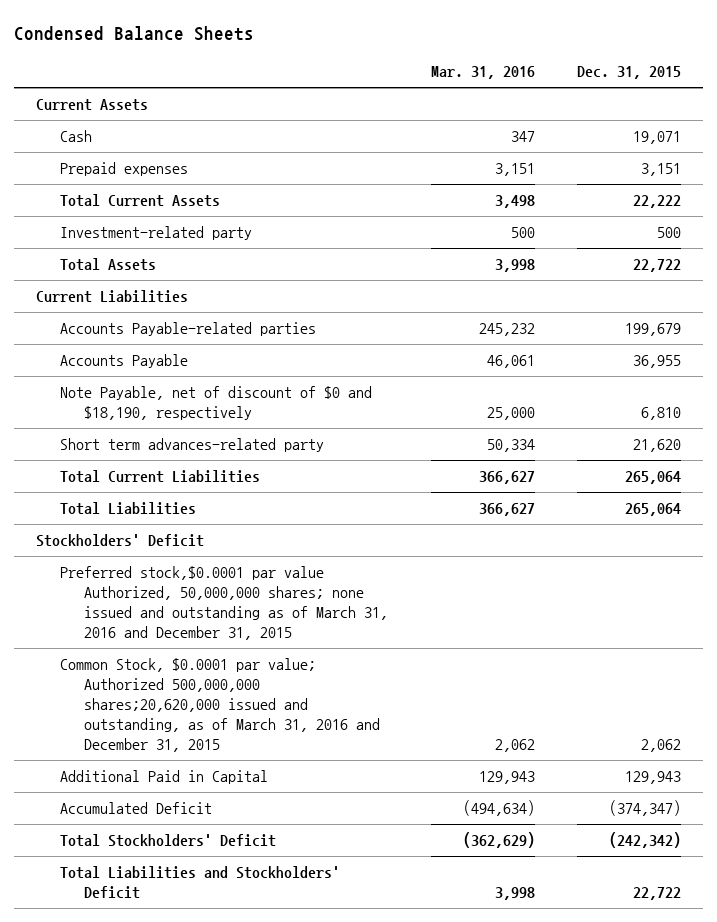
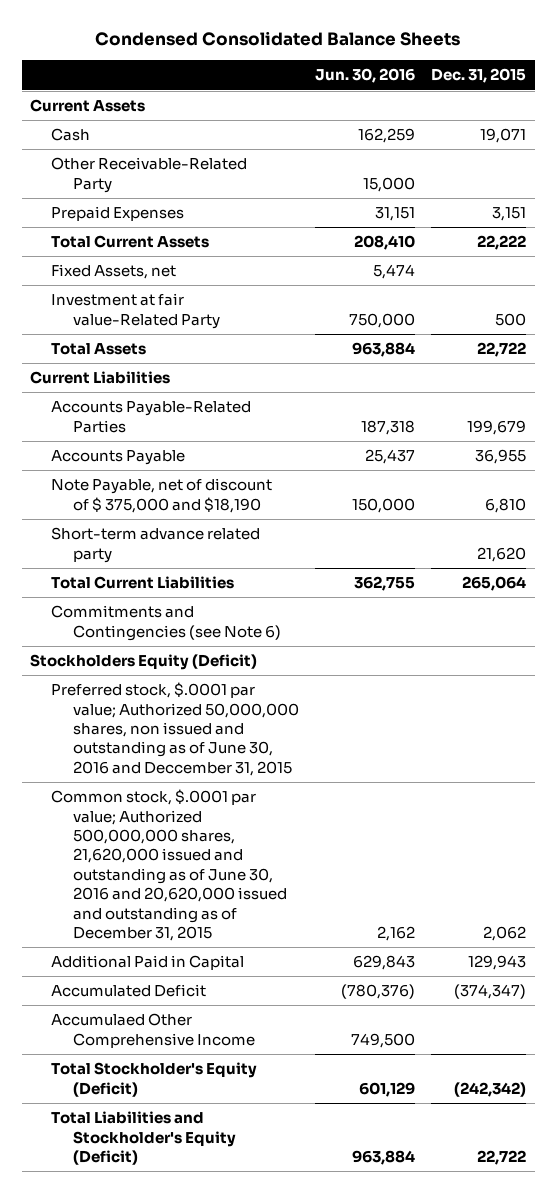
- Condensed Balance Sheets
+ Condensed Consolidated Balance Sheets
- | Mar. 31, 2016 | Dec. 31, 2015
+ | Jun. 30, 2016 | Dec. 31, 2015
- Prepaid expenses | 3,151 | 3,151
+ Other Receivable-Related Party | 15,000 |
+ Prepaid Expenses | 31,151 | 3,151
- Investment-related party | 500 | 500
+ Fixed Assets, net | 5,474 |
+ Investment at fair value-Related Party | 750,000 | 500
- Accounts Payable-related parties | 245,232 | 199,679
+ Accounts Payable-Related Parties | 187,318 | 199,679
- Note Payable, net of discount of $0 and $18,190, respectively | 25,000 | 6,810
- Short term advances-related party | 50,334 | 21,620
+ Note Payable, net of discount of $ 375,000 and $18,190 | 150,000 | 6,810
+ Short-term advance related party | | 21,620
- Total Liabilities | 366,627 | 265,064
- Stockholders' Deficit
- Preferred stock,$0.0001 par value Authorized, 50,000,000 shares; none issued and outstanding as of March 31, 2016 and December 31, 2015
- Common Stock, $0.0001 par value; Authorized 500,000,000 shares;20,620,000 issued and outstanding, as of March 31, 2016 and December 31, 2015 | 2,062 | 2,062
+ Commitments and Contingencies (see Note 6)
+ Stockholders Equity (Deficit)
+ Preferred stock, $.0001 par value; Authorized 50,000,000 shares, non issued and outstanding as of June 30, 2016 and Deccember 31, 2015
+ Common stock, $.0001 par value; Authorized 500,000,000 shares, 21,620,000 issued and outstanding as of June 30, 2016 and 20,620,000 issued and outstanding as of December 31, 2015 | 2,162 | 2,062
- Total Stockholders' Deficit | (362,629) | (242,342)
- Total Liabilities and Stockholders' Deficit | 3,998 | 22,722
+ Accumulaed Other Comprehensive Income | 749,500 |
+ Total Stockholder's Equity (Deficit) | 601,129 | (242,342)
+ Total Liabilities and Stockholder's Equity (Deficit) | 963,884 | 22,722

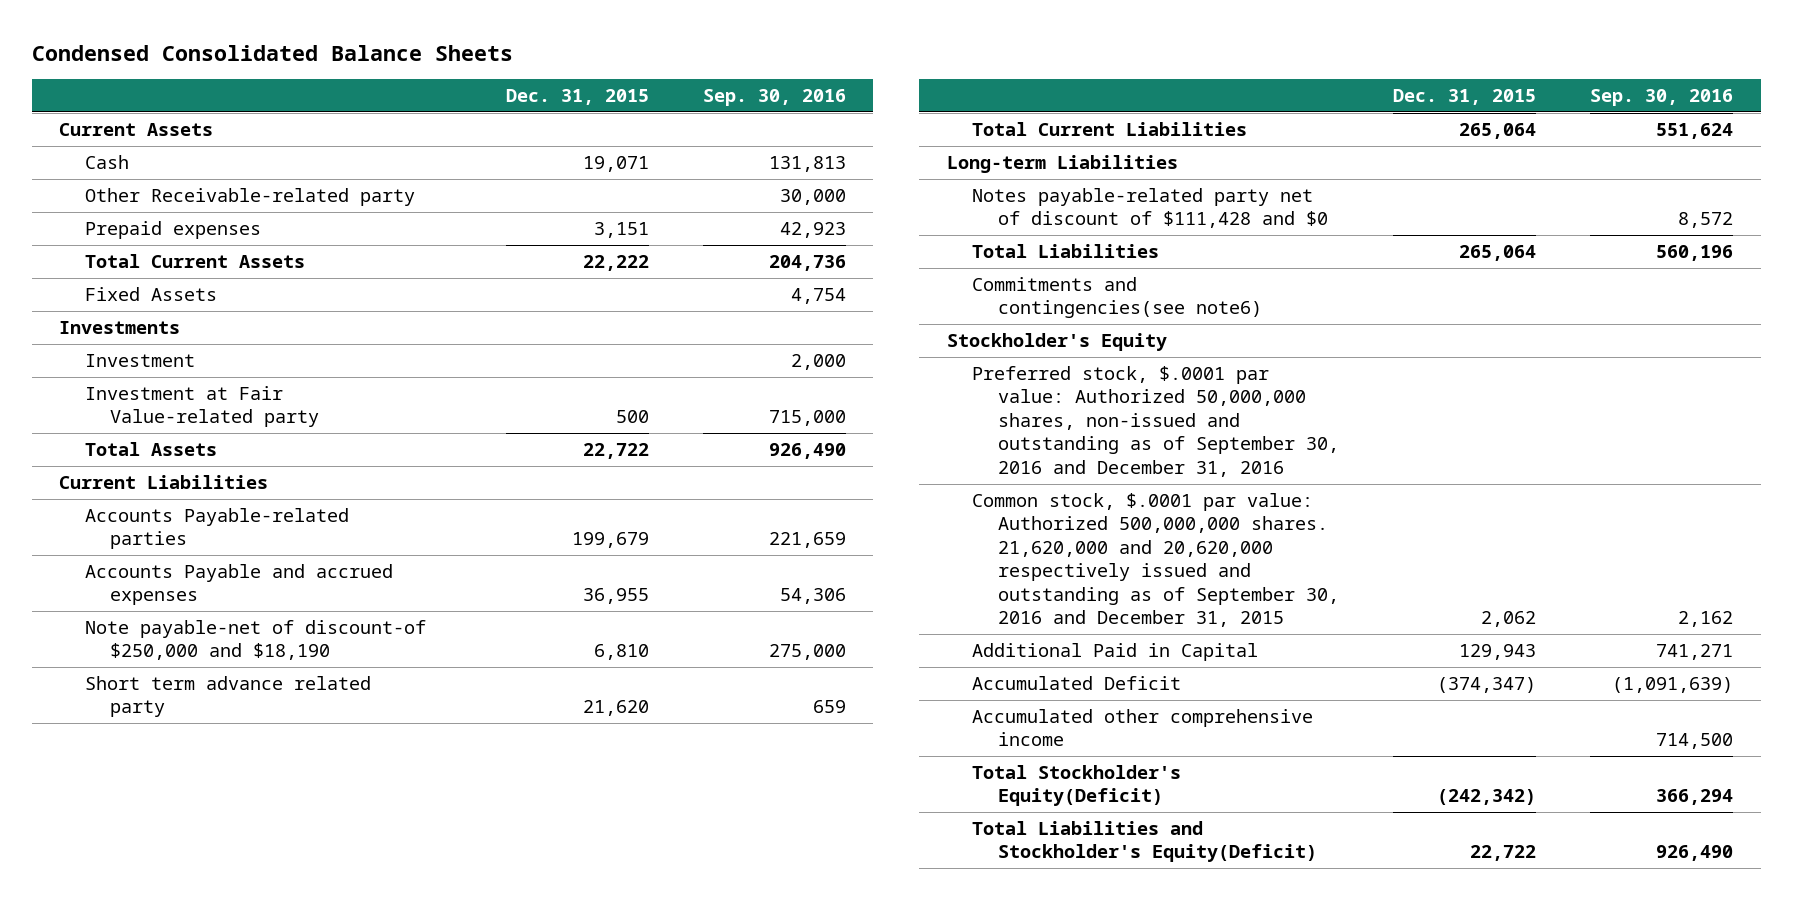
- | Jun. 30, 2016 | Dec. 31, 2015
+ | Dec. 31, 2015 | Sep. 30, 2016
- Other Receivable-Related Party | 15,000 |
- Prepaid Expenses | 31,151 | 3,151
+ Other Receivable-related party | | 30,000
+ Prepaid expenses | 3,151 | 42,923
- Fixed Assets, net | 5,474 |
- Investment at fair value-Related Party | 750,000 | 500
+ Fixed Assets | | 4,754
+ Investments
+ Investment | | 2,000
+ Investment at Fair Value-related party | 500 | 715,000
- Accounts Payable-Related Parties | 187,318 | 199,679
- Accounts Payable | 25,437 | 36,955
- Note Payable, net of discount of $ 375,000 and $18,190 | 150,000 | 6,810
- Short-term advance related party | | 21,620
+ Accounts Payable-related parties | 199,679 | 221,659
+ Accounts Payable and accrued expenses | 36,955 | 54,306
+ Note payable-net of discount-of $250,000 and $18,190 | 6,810 | 275,000
+ Short term advance related party | 21,620 | 659
- Commitments and Contingencies (see Note 6)
- Stockholders Equity (Deficit)
- Preferred stock, $.0001 par value; Authorized 50,000,000 shares, non issued and outstanding as of June 30, 2016 and Deccember 31, 2015
- Common stock, $.0001 par value; Authorized 500,000,000 shares, 21,620,000 issued and outstanding as of June 30, 2016 and 20,620,000 issued and outstanding as of December 31, 2015 | 2,162 | 2,062
+ Long-term Liabilities
+ Notes payable-related party net of discount of $111,428 and $0 | | 8,572
+ Total Liabilities | 265,064 | 560,196
+ Commitments and contingencies(see note6)
+ Stockholder's Equity
+ Preferred stock, $.0001 par value: Authorized 50,000,000 shares, non-issued and outstanding as of September 30, 2016 and December 31, 2016
+ Common stock, $.0001 par value: Authorized 500,000,000 shares. 21,620,000 and 20,620,000 respectively issued and outstanding as of September 30, 2016 and December 31, 2015 | 2,062 | 2,162
- Accumulaed Other Comprehensive Income | 749,500 |
- Total Stockholder's Equity (Deficit) | 601,129 | (242,342)
- Total Liabilities and Stockholder's Equity (Deficit) | 963,884 | 22,722
+ Accumulated other comprehensive income | | 714,500
+ Total Stockholder's Equity(Deficit) | (242,342) | 366,294
+ Total Liabilities and Stockholder's Equity(Deficit) | 22,722 | 926,490

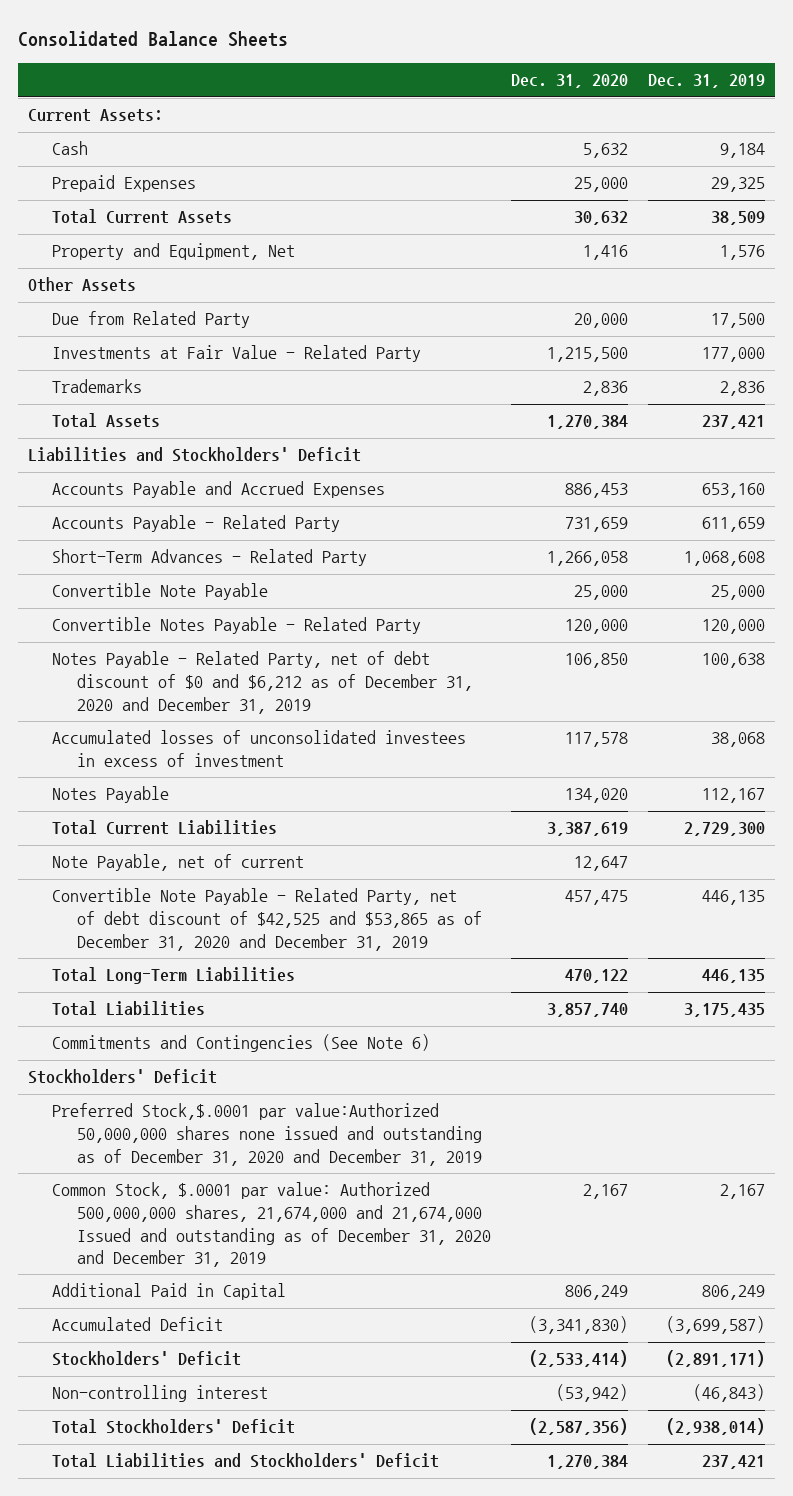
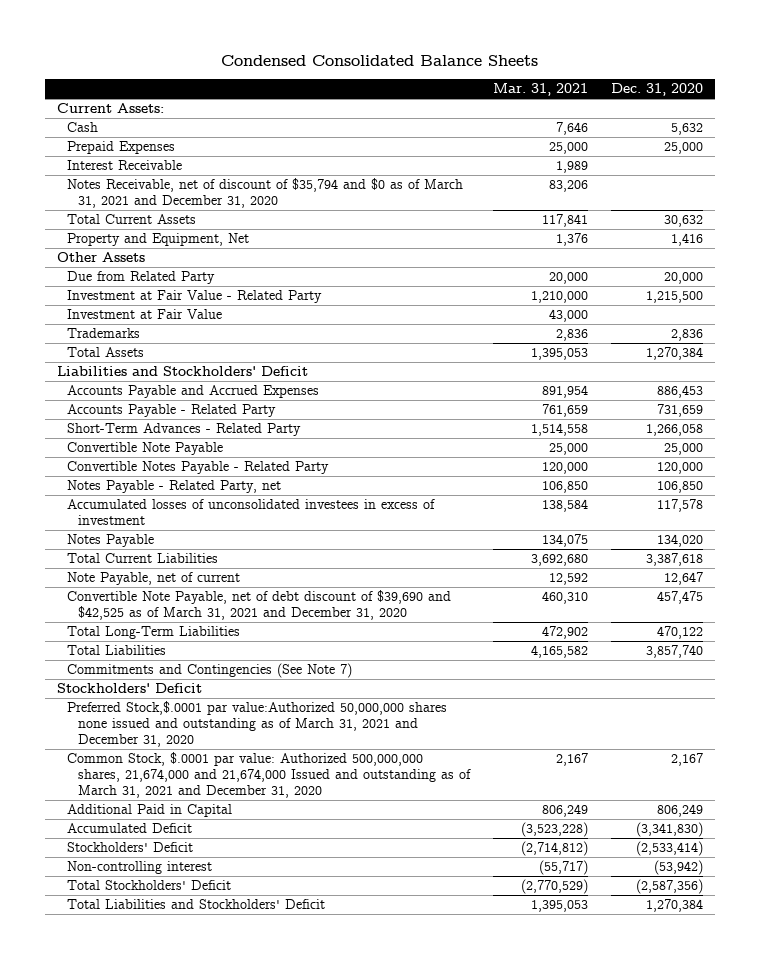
- Consolidated Balance Sheets
+ Condensed Consolidated Balance Sheets
- | Dec. 31, 2020 | Dec. 31, 2019
+ | Mar. 31, 2021 | Dec. 31, 2020
+ Interest Receivable | 1,989 |
+ Notes Receivable, net of discount of $35,794 and $0 as of March 31, 2021 and December 31, 2020 | 83,206 |
- Investments at Fair Value - Related Party | 1,215,500 | 177,000
+ Investment at Fair Value - Related Party | 1,210,000 | 1,215,500
+ Investment at Fair Value | 43,000 |
- Notes Payable - Related Party, net of debt discount of $0 and $6,212 as of December 31, 2020 and December 31, 2019 | 106,850 | 100,638
+ Notes Payable - Related Party, net | 106,850 | 106,850
- Total Current Liabilities | 3,387,619 | 2,729,300
+ Total Current Liabilities | 3,692,680 | 3,387,618
- Convertible Note Payable - Related Party, net of debt discount of $42,525 and $53,865 as of December 31, 2020 and December 31, 2019 | 457,475 | 446,135
+ Convertible Note Payable, net of debt discount of $39,690 and $42,525 as of March 31, 2021 and December 31, 2020 | 460,310 | 457,475
- Commitments and Contingencies (See Note 6)
+ Commitments and Contingencies (See Note 7)
- Preferred Stock,$.0001 par value:Authorized 50,000,000 shares none issued and outstanding as of December 31, 2020 and December 31, 2019
- Common Stock, $.0001 par value: Authorized 500,000,000 shares, 21,674,000 and 21,674,000 Issued and outstanding as of December 31, 2020 and December 31, 2019 | 2,167 | 2,167
+ Preferred Stock,$.0001 par value:Authorized 50,000,000 shares none issued and outstanding as of March 31, 2021 and December 31, 2020
+ Common Stock, $.0001 par value: Authorized 500,000,000 shares, 21,674,000 and 21,674,000 Issued and outstanding as of March 31, 2021 and December 31, 2020 | 2,167 | 2,167

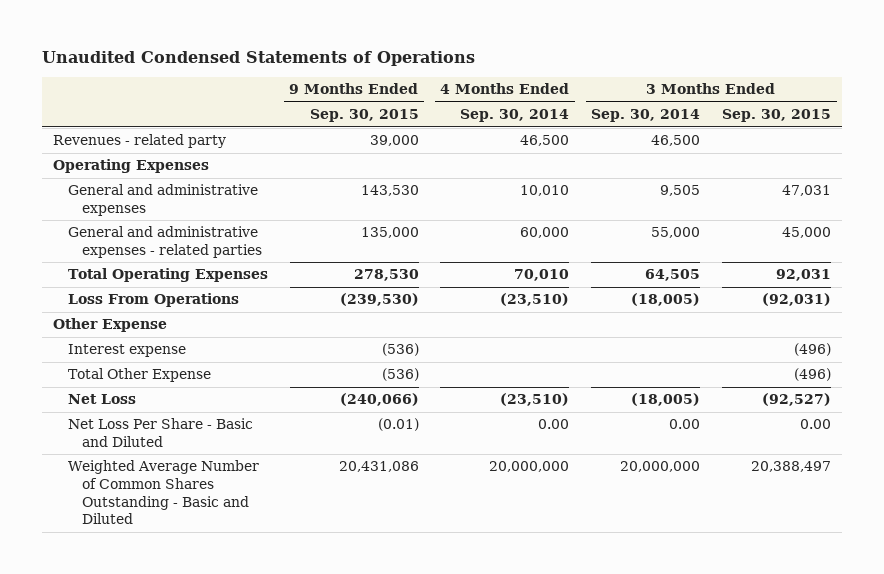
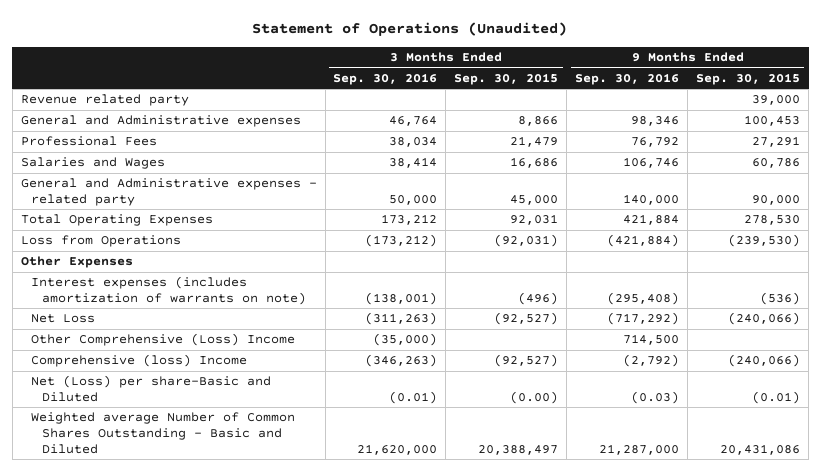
- Unaudited Condensed Statements of Operations
+ Statement of Operations (Unaudited)
- | 9 Months Ended Sep. 30, 2015 | 4 Months Ended Sep. 30, 2014 | 3 Months Ended Sep. 30, 2014 | 3 Months Ended Sep. 30, 2015
+ | 3 Months Ended Sep. 30, 2016 | 3 Months Ended Sep. 30, 2015 | 9 Months Ended Sep. 30, 2016 | 9 Months Ended Sep. 30, 2015
- Revenues - related party | 39,000 | 46,500 | 46,500 |
- Operating Expenses
- General and administrative expenses | 143,530 | 10,010 | 9,505 | 47,031
- General and administrative expenses - related parties | 135,000 | 60,000 | 55,000 | 45,000
+ Revenue related party | | | | 39,000
+ General and Administrative expenses | 46,764 | 8,866 | 98,346 | 100,453
+ Professional Fees | 38,034 | 21,479 | 76,792 | 27,291
+ Salaries and Wages | 38,414 | 16,686 | 106,746 | 60,786
+ General and Administrative expenses - related party | 50,000 | 45,000 | 140,000 | 90,000
- Loss From Operations | (239,530) | (23,510) | (18,005) | (92,031)
- Other Expense
- Interest expense | (536) | | | (496)
- Total Other Expense | (536) | | | (496)
+ Loss from Operations | (173,212) | (92,031) | (421,884) | (239,530)
+ Other Expenses
+ Interest expenses (includes amortization of warrants on note) | (138,001) | (496) | (295,408) | (536)
- Net Loss Per Share - Basic and Diluted | (0.01) | 0.00 | 0.00 | 0.00
- Weighted Average Number of Common Shares Outstanding - Basic and Diluted | 20,431,086 | 20,000,000 | 20,000,000 | 20,388,497
+ Other Comprehensive (Loss) Income | (35,000) | | 714,500 |
+ Comprehensive (loss) Income | (346,263) | (92,527) | (2,792) | (240,066)
+ Net (Loss) per share-Basic and Diluted | (0.01) | (0.00) | (0.03) | (0.01)
+ Weighted average Number of Common Shares Outstanding - Basic and Diluted | 21,620,000 | 20,388,497 | 21,287,000 | 20,431,086

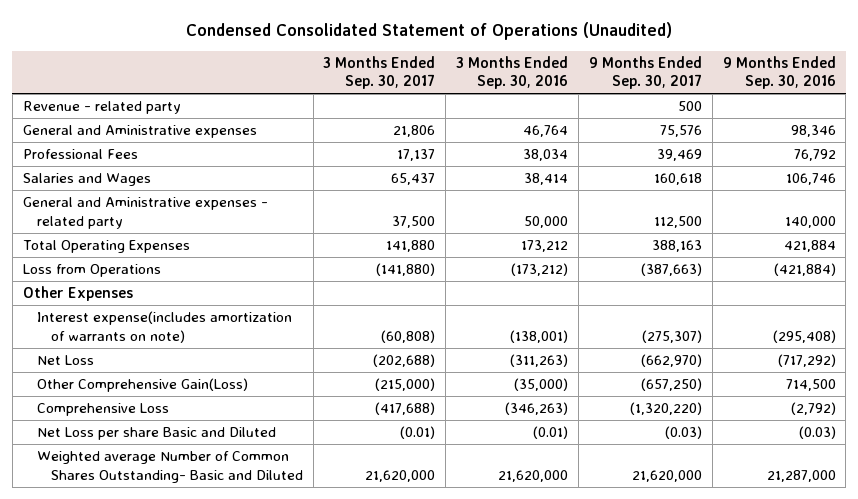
- Statement of Operations (Unaudited)
+ Condensed Consolidated Statement of Operations (Unaudited)
- | 3 Months Ended Sep. 30, 2016 | 3 Months Ended Sep. 30, 2015 | 9 Months Ended Sep. 30, 2016 | 9 Months Ended Sep. 30, 2015
+ | 3 Months Ended Sep. 30, 2017 | 3 Months Ended Sep. 30, 2016 | 9 Months Ended Sep. 30, 2017 | 9 Months Ended Sep. 30, 2016
- Revenue related party | | | | 39,000
- General and Administrative expenses | 46,764 | 8,866 | 98,346 | 100,453
+ Revenue - related party | | | 500 |
+ General and Aministrative expenses | 21,806 | 46,764 | 75,576 | 98,346
- General and Administrative expenses - related party | 50,000 | 45,000 | 140,000 | 90,000
+ General and Aministrative expenses - related party | 37,500 | 50,000 | 112,500 | 140,000
- Interest expenses (includes amortization of warrants on note) | (138,001) | (496) | (295,408) | (536)
+ Interest expense(includes amortization of warrants on note) | (60,808) | (138,001) | (275,307) | (295,408)
- Other Comprehensive (Loss) Income | (35,000) | | 714,500 |
- Comprehensive (loss) Income | (346,263) | (92,527) | (2,792) | (240,066)
- Net (Loss) per share-Basic and Diluted | (0.01) | (0.00) | (0.03) | (0.01)
- Weighted average Number of Common Shares Outstanding - Basic and Diluted | 21,620,000 | 20,388,497 | 21,287,000 | 20,431,086
+ Other Comprehensive Gain(Loss) | (215,000) | (35,000) | (657,250) | 714,500
+ Comprehensive Loss | (417,688) | (346,263) | (1,320,220) | (2,792)
+ Net Loss per share Basic and Diluted | (0.01) | (0.01) | (0.03) | (0.03)
+ Weighted average Number of Common Shares Outstanding- Basic and Diluted | 21,620,000 | 21,620,000 | 21,620,000 | 21,287,000

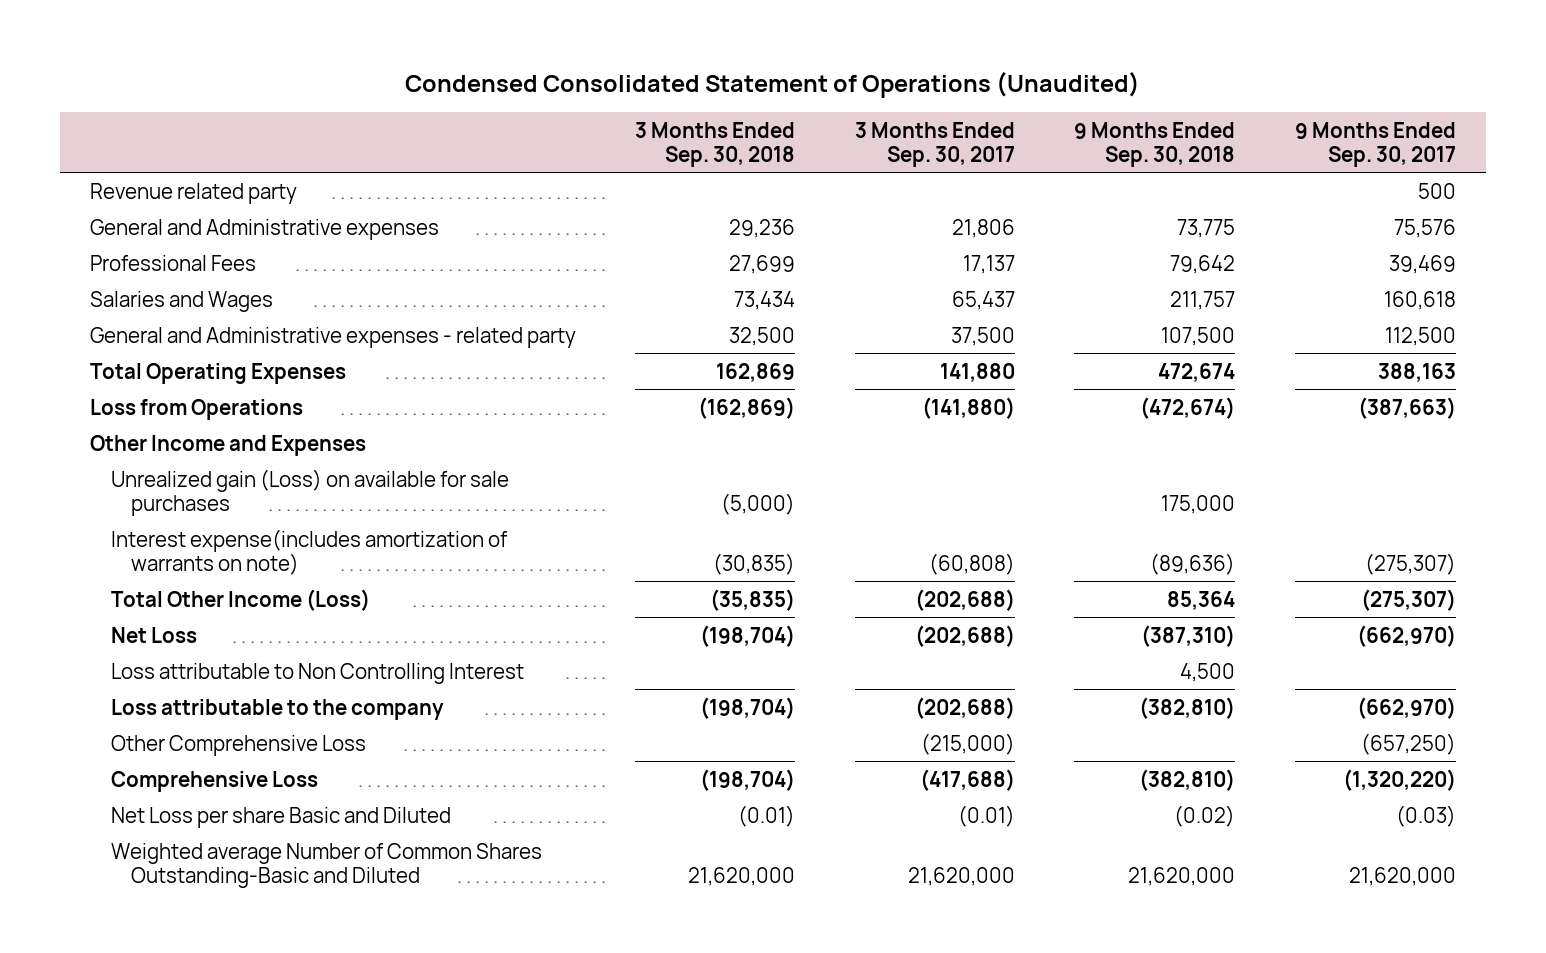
- | 3 Months Ended Sep. 30, 2017 | 3 Months Ended Sep. 30, 2016 | 9 Months Ended Sep. 30, 2017 | 9 Months Ended Sep. 30, 2016
+ | 3 Months Ended Sep. 30, 2018 | 3 Months Ended Sep. 30, 2017 | 9 Months Ended Sep. 30, 2018 | 9 Months Ended Sep. 30, 2017
- Revenue - related party | | | 500 |
- General and Aministrative expenses | 21,806 | 46,764 | 75,576 | 98,346
+ Revenue related party | | | | 500
+ General and Administrative expenses | 29,236 | 21,806 | 73,775 | 75,576
- General and Aministrative expenses - related party | 37,500 | 50,000 | 112,500 | 140,000
+ General and Administrative expenses - related party | 32,500 | 37,500 | 107,500 | 112,500
- Other Expenses
+ Other Income and Expenses
+ Unrealized gain (Loss) on available for sale purchases | (5,000) | | 175,000 |
+ Total Other Income (Loss) | (35,835) | (202,688) | 85,364 | (275,307)
- Other Comprehensive Gain(Loss) | (215,000) | (35,000) | (657,250) | 714,500
+ Loss attributable to Non Controlling Interest | | | 4,500 |
+ Loss attributable to the company | (198,704) | (202,688) | (382,810) | (662,970)
+ Other Comprehensive Loss | | (215,000) | | (657,250)
- Weighted average Number of Common Shares Outstanding- Basic and Diluted | 21,620,000 | 21,620,000 | 21,620,000 | 21,287,000
+ Weighted average Number of Common Shares Outstanding-Basic and Diluted | 21,620,000 | 21,620,000 | 21,620,000 | 21,620,000

